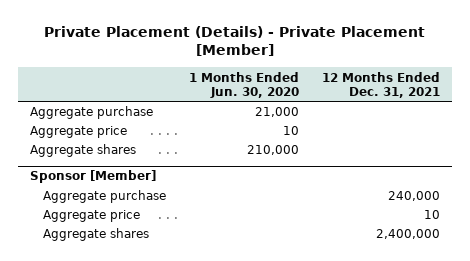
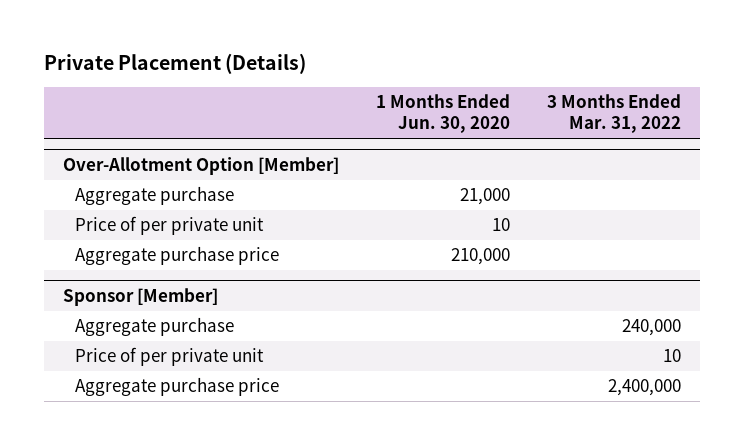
- Private Placement (Details) - Private Placement [Member]
+ Private Placement (Details)
- | 1 Months Ended Jun. 30, 2020 | 12 Months Ended Dec. 31, 2021
+ | 1 Months Ended Jun. 30, 2020 | 3 Months Ended Mar. 31, 2022
+ Over-Allotment Option [Member]
- Aggregate price | 10 |
- Aggregate shares | 210,000 |
+ Price of per private unit | 10 |
+ Aggregate purchase price | 210,000 |
@ Sponsor [Member]
- Aggregate price | | 10
- Aggregate shares | | 2,400,000
+ Price of per private unit | | 10
+ Aggregate purchase price | | 2,400,000

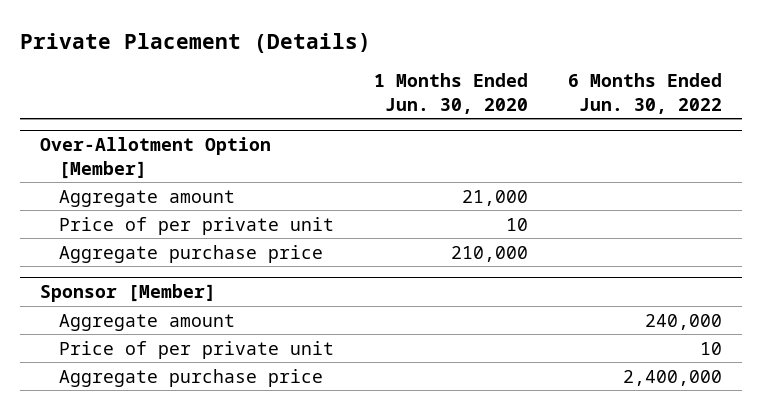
- | 1 Months Ended Jun. 30, 2020 | 3 Months Ended Mar. 31, 2022
+ | 1 Months Ended Jun. 30, 2020 | 6 Months Ended Jun. 30, 2022
@ Over-Allotment Option [Member]
- Aggregate purchase | 21,000 |
+ Aggregate amount | 21,000 |
@ Sponsor [Member]
- Aggregate purchase | | 240,000
+ Aggregate amount | | 240,000

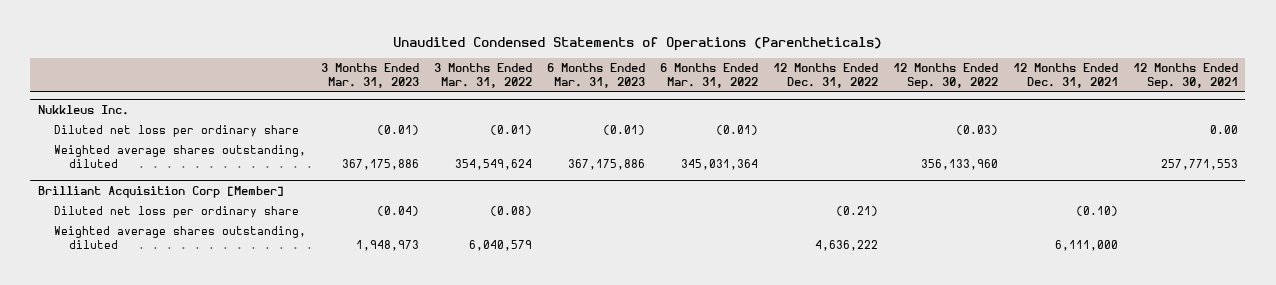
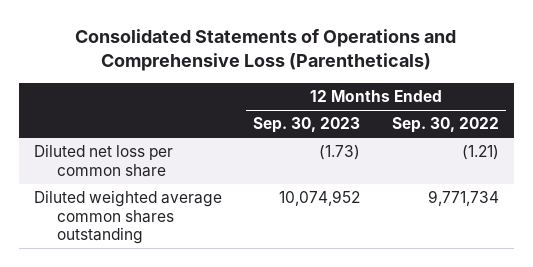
- Unaudited Condensed Statements of Operations (Parentheticals)
+ Consolidated Statements of Operations and Comprehensive Loss (Parentheticals)
- | 3 Months Ended Mar. 31, 2023 | 3 Months Ended Mar. 31, 2022 | 6 Months Ended Mar. 31, 2023 | 6 Months Ended Mar. 31, 2022 | 12 Months Ended Dec. 31, 2022 | 12 Months Ended Sep. 30, 2022 | 12 Months Ended Dec. 31, 2021 | 12 Months Ended Sep. 30, 2021
+ | 12 Months Ended Sep. 30, 2023 | 12 Months Ended Sep. 30, 2022
- Nukkleus Inc.
- Diluted net loss per ordinary share | (0.01) | (0.01) | (0.01) | (0.01) | | (0.03) | | 0.00
- Weighted average shares outstanding, diluted | 367,175,886 | 354,549,624 | 367,175,886 | 345,031,364 | | 356,133,960 | | 257,771,553
- Brilliant Acquisition Corp [Member]
- Diluted net loss per ordinary share | (0.04) | (0.08) | | | (0.21) | | (0.10) |
- Weighted average shares outstanding, diluted | 1,948,973 | 6,040,579 | | | 4,636,222 | | 6,111,000 |
+ Diluted net loss per common share | (1.73) | (1.21)
+ Diluted weighted average common shares outstanding | 10,074,952 | 9,771,734

